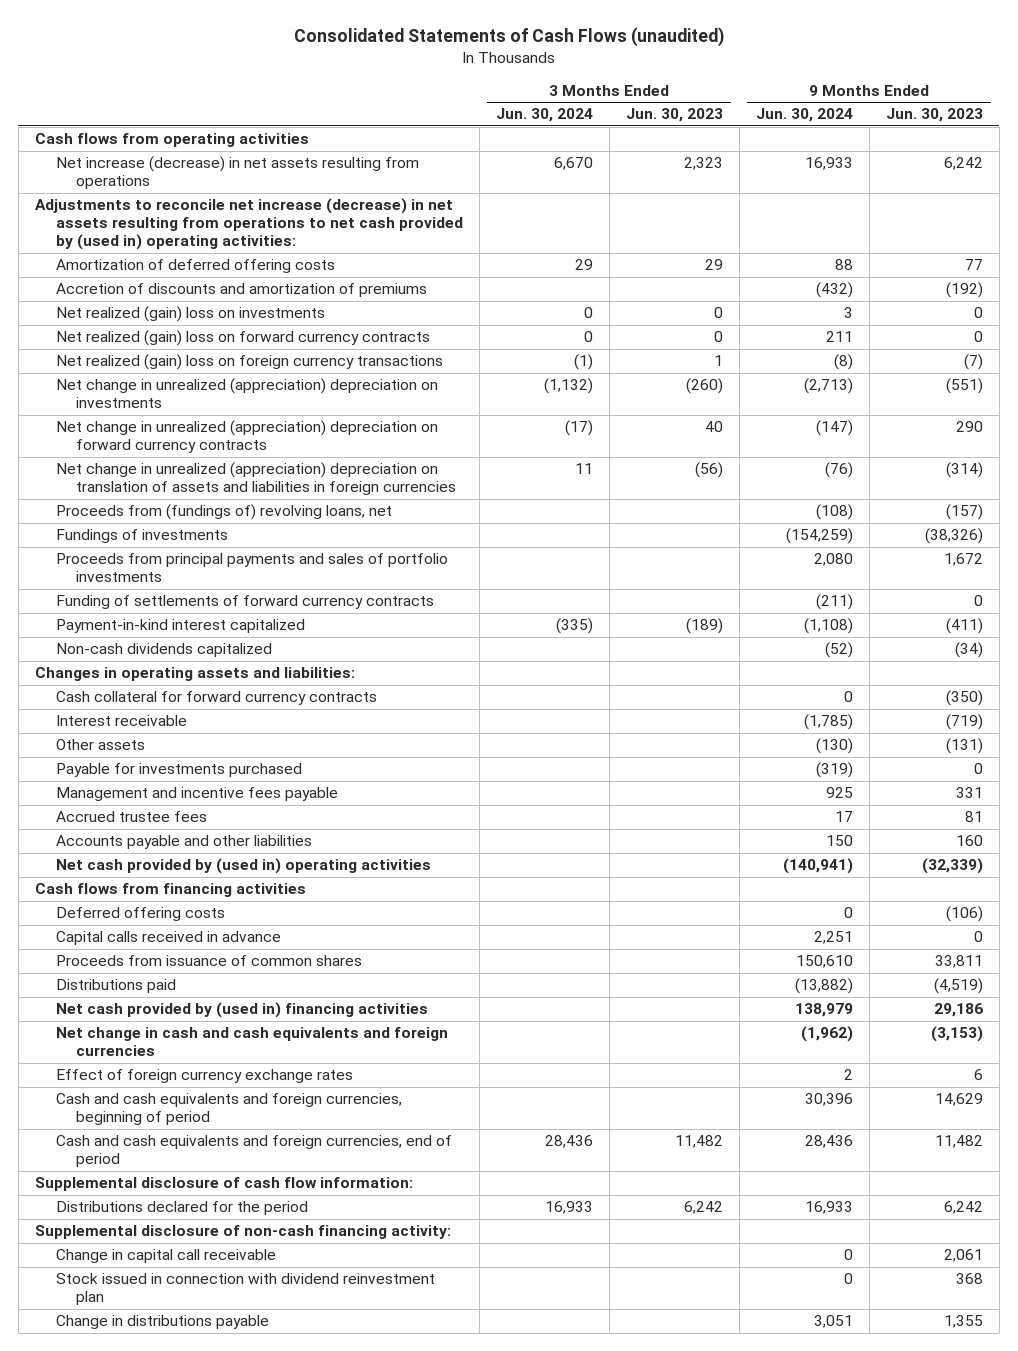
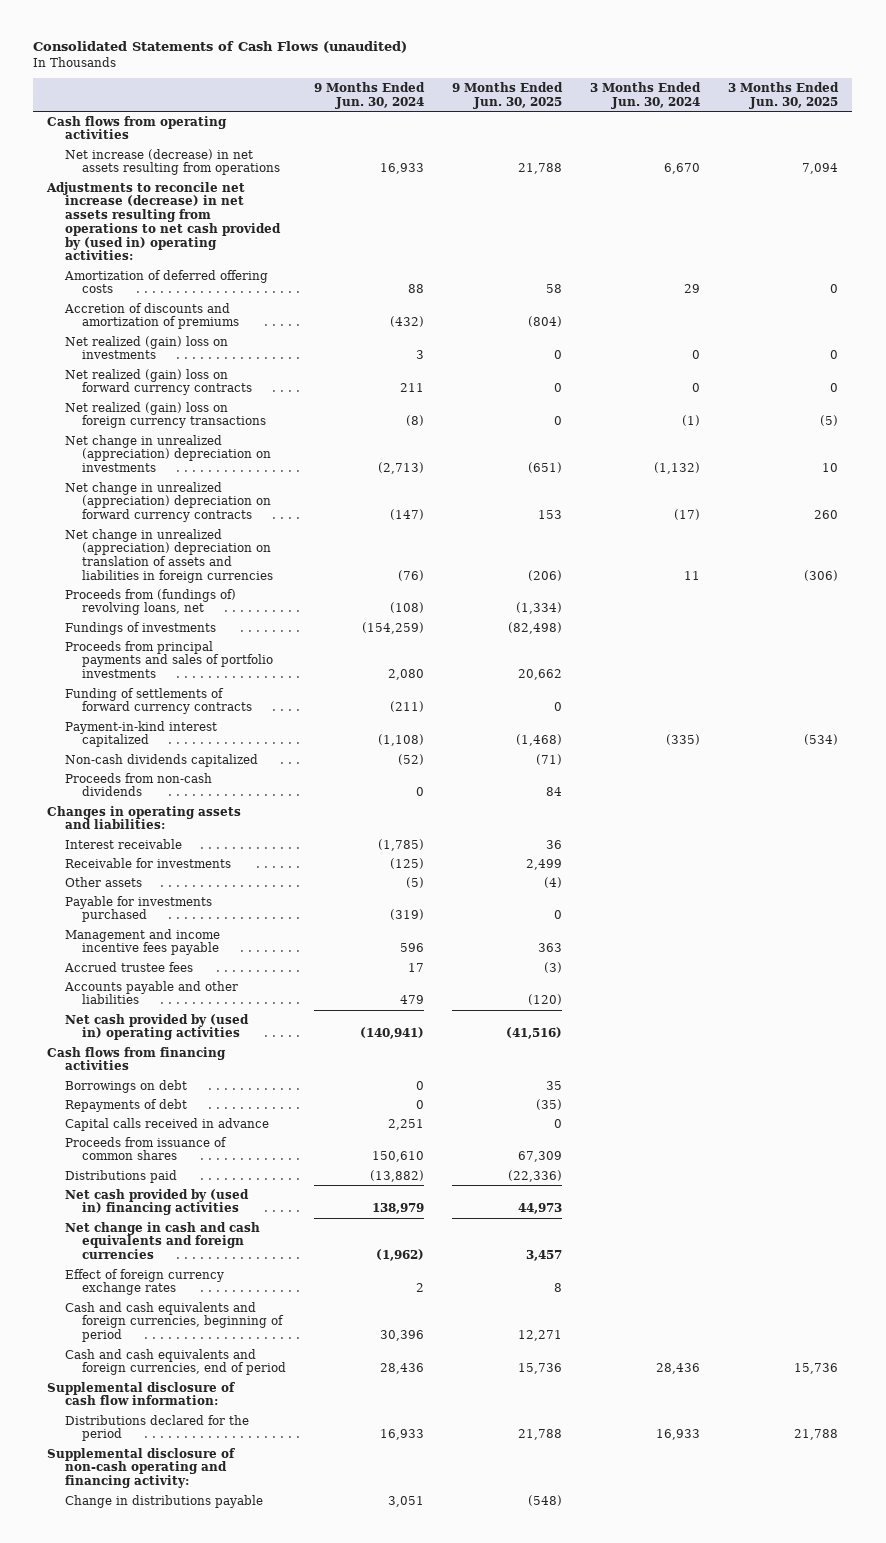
- | 3 Months Ended Jun. 30, 2024 | 3 Months Ended Jun. 30, 2023 | 9 Months Ended Jun. 30, 2024 | 9 Months Ended Jun. 30, 2023
+ | 9 Months Ended Jun. 30, 2024 | 9 Months Ended Jun. 30, 2025 | 3 Months Ended Jun. 30, 2024 | 3 Months Ended Jun. 30, 2025
+ Proceeds from non-cash dividends | 0 | 84 | |
- Cash collateral for forward currency contracts | | | 0 | (350)
- Other assets | | | (130) | (131)
+ Receivable for investments | (125) | 2,499 | |
+ Other assets | (5) | (4) | |
- Management and incentive fees payable | | | 925 | 331
+ Management and income incentive fees payable | 596 | 363 | |
- Accounts payable and other liabilities | | | 150 | 160
+ Accounts payable and other liabilities | 479 | (120) | |
- Deferred offering costs | | | 0 | (106)
+ Borrowings on debt | 0 | 35 | |
+ Repayments of debt | 0 | (35) | |
- Supplemental disclosure of non-cash financing activity:
- Change in capital call receivable | | | 0 | 2,061
- Stock issued in connection with dividend reinvestment plan | | | 0 | 368
+ Supplemental disclosure of non-cash operating and financing activity:

